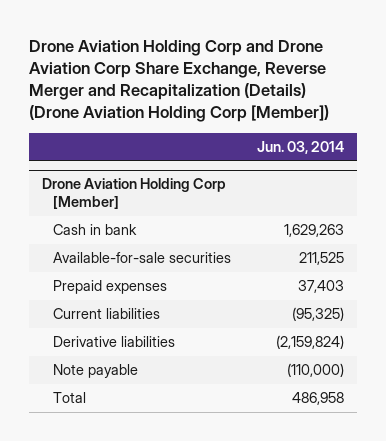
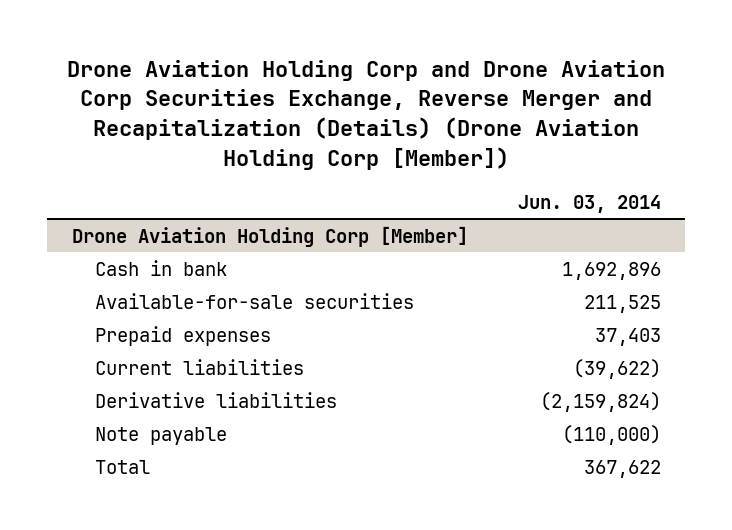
- Drone Aviation Holding Corp and Drone Aviation Corp Share Exchange, Reverse Merger and Recapitalization (Details) (Drone Aviation Holding Corp [Member])
+ Drone Aviation Holding Corp and Drone Aviation Corp Securities Exchange, Reverse Merger and Recapitalization (Details) (Drone Aviation Holding Corp [Member])
@ Drone Aviation Holding Corp [Member]
- Cash in bank | 1,629,263
+ Cash in bank | 1,692,896
- Current liabilities | (95,325)
+ Current liabilities | (39,622)
- Total | 486,958
+ Total | 367,622

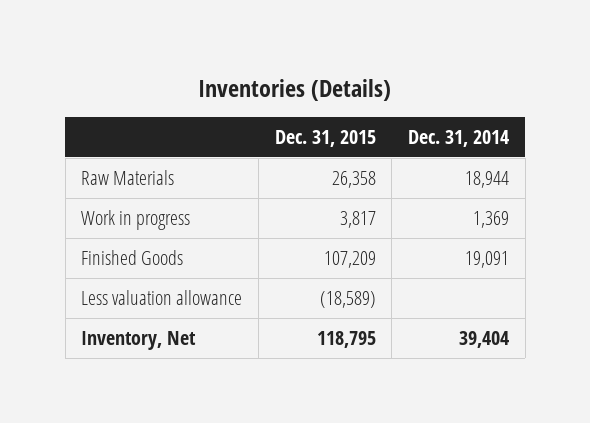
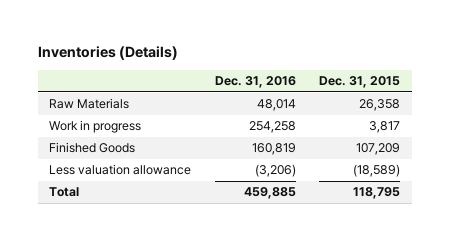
- | Dec. 31, 2015 | Dec. 31, 2014
+ | Dec. 31, 2016 | Dec. 31, 2015
- Inventory, Net | 118,795 | 39,404
+ Total | 459,885 | 118,795

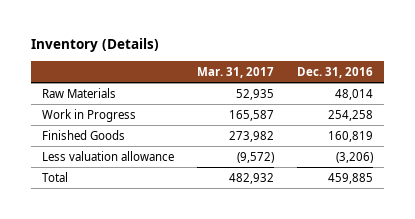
- Inventories (Details)
+ Inventory (Details)
- | Dec. 31, 2016 | Dec. 31, 2015
+ | Mar. 31, 2017 | Dec. 31, 2016
- Work in progress | 254,258 | 3,817
+ Work in Progress | 165,587 | 254,258

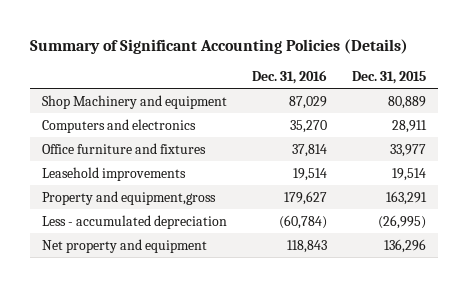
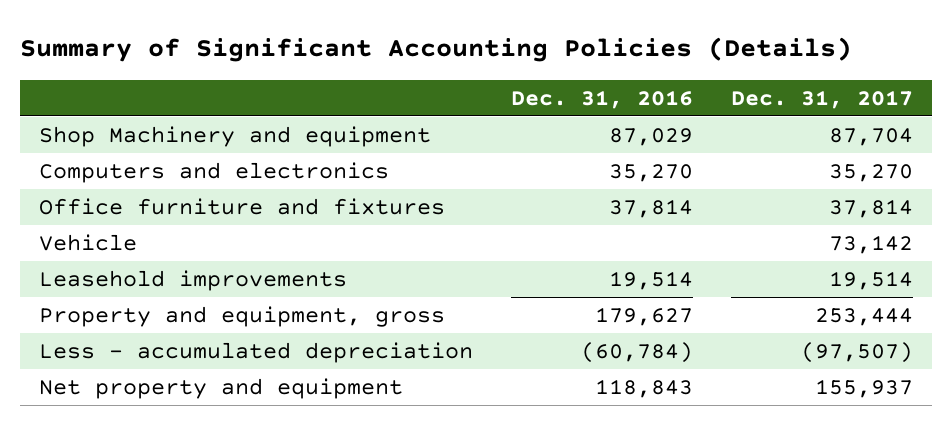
- | Dec. 31, 2016 | Dec. 31, 2015
+ | Dec. 31, 2016 | Dec. 31, 2017
+ Vehicle | | 73,142
- Property and equipment,gross | 179,627 | 163,291
+ Property and equipment, gross | 179,627 | 253,444

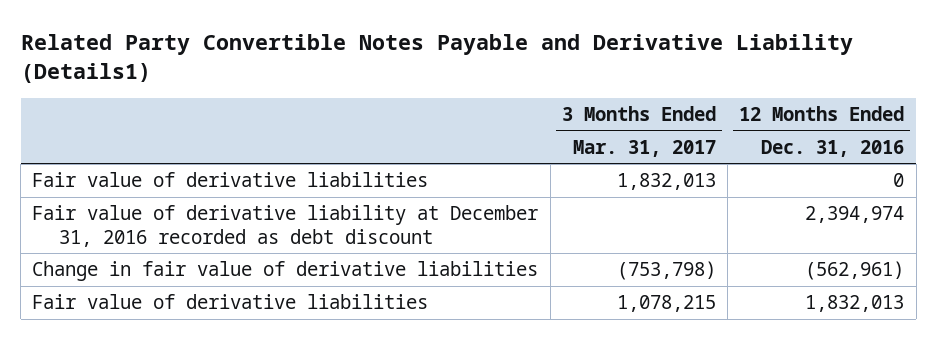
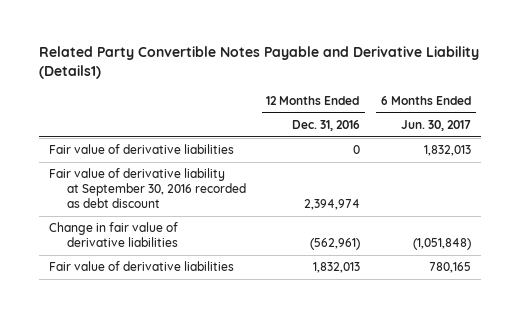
- | 3 Months Ended Mar. 31, 2017 | 12 Months Ended Dec. 31, 2016
+ | 12 Months Ended Dec. 31, 2016 | 6 Months Ended Jun. 30, 2017
- Fair value of derivative liability at December 31, 2016 recorded as debt discount | | 2,394,974
+ Fair value of derivative liability at September 30, 2016 recorded as debt discount | 2,394,974 |

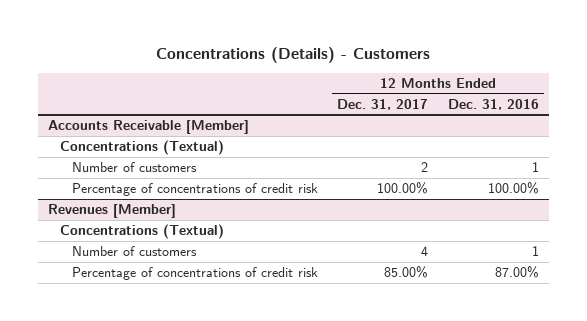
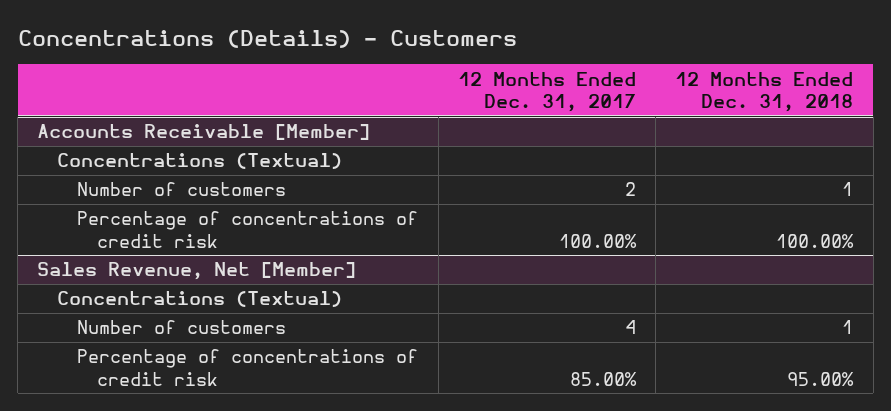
- | 12 Months Ended Dec. 31, 2017 | 12 Months Ended Dec. 31, 2016
+ | 12 Months Ended Dec. 31, 2017 | 12 Months Ended Dec. 31, 2018
- Revenues [Member]
+ Sales Revenue, Net [Member]

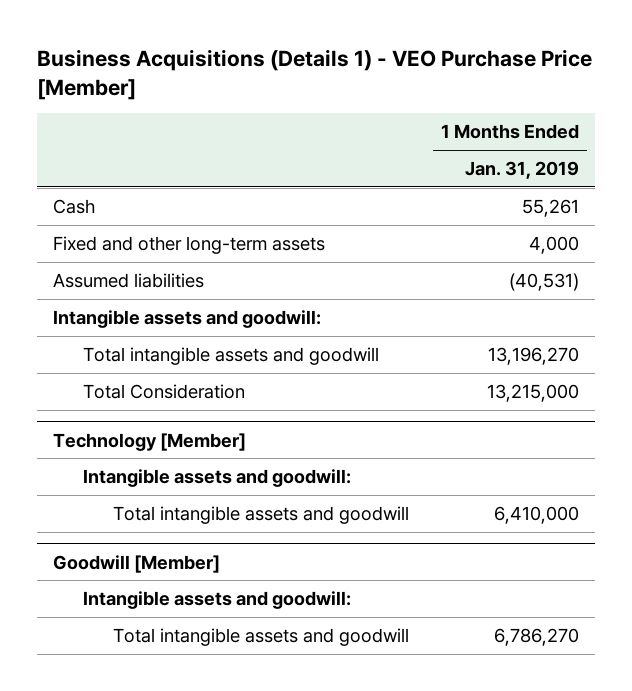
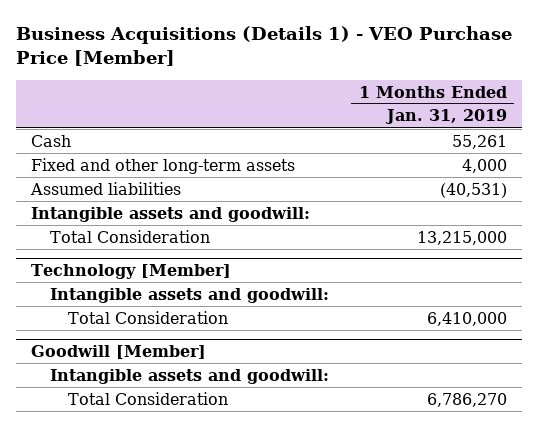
- Total intangible assets and goodwill | 13,196,270
@ Technology [Member]
- Total intangible assets and goodwill | 6,410,000
+ Total Consideration | 6,410,000
@ Goodwill [Member]
- Total intangible assets and goodwill | 6,786,270
+ Total Consideration | 6,786,270

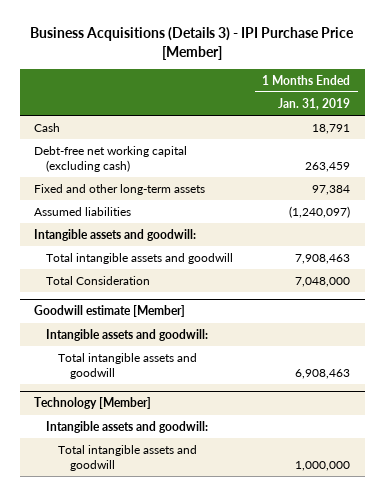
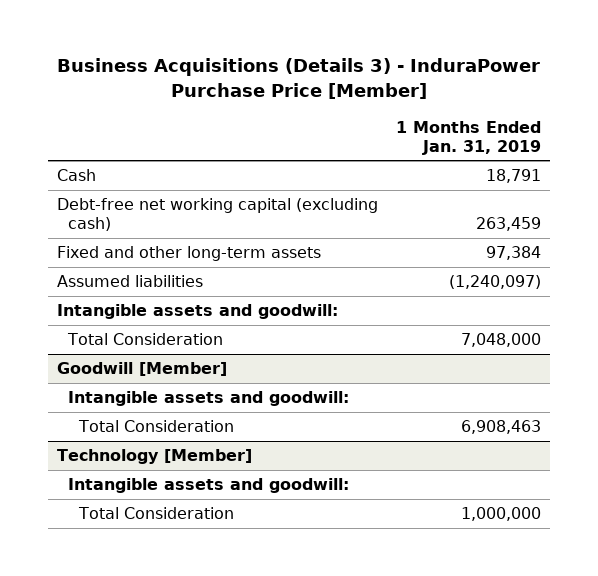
- Business Acquisitions (Details 3) - IPI Purchase Price [Member]
+ Business Acquisitions (Details 3) - InduraPower Purchase Price [Member]
- Total intangible assets and goodwill | 7,908,463
- Goodwill estimate [Member]
+ Goodwill [Member]
- Total intangible assets and goodwill | 6,908,463
+ Total Consideration | 6,908,463
@ Technology [Member]
- Total intangible assets and goodwill | 1,000,000
+ Total Consideration | 1,000,000

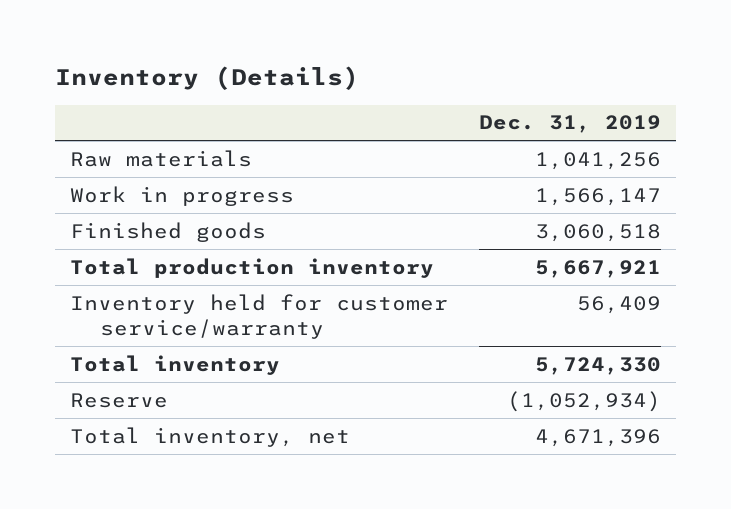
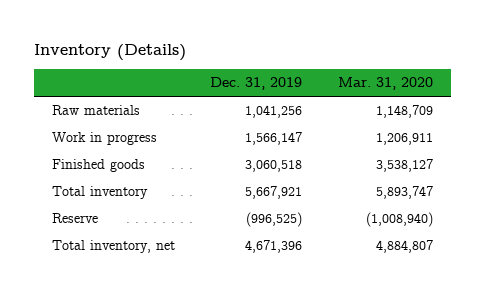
- | Dec. 31, 2019
+ | Dec. 31, 2019 | Mar. 31, 2020
- Total production inventory | 5,667,921
- Inventory held for customer service/warranty | 56,409
- Total inventory | 5,724,330
- Reserve | (1,052,934)
+ Total inventory | 5,667,921 | 5,893,747
+ Reserve | (996,525) | (1,008,940)

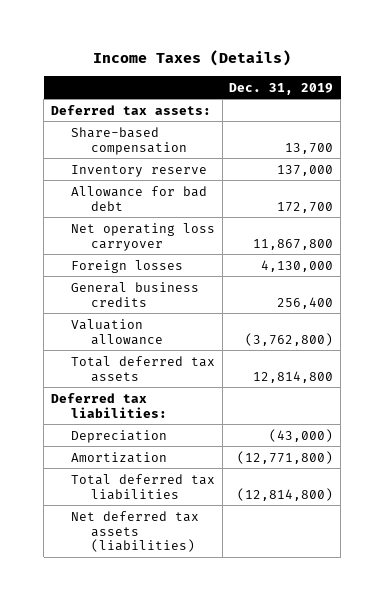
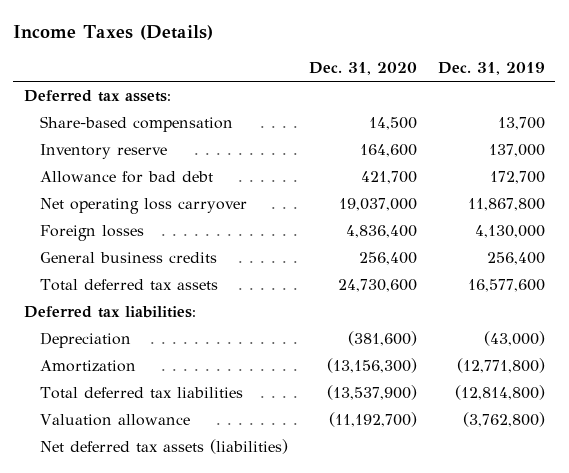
- | Dec. 31, 2019
+ | Dec. 31, 2020 | Dec. 31, 2019
- Total deferred tax assets | 12,814,800
+ Total deferred tax assets | 24,730,600 | 16,577,600
moved down: Valuation allowance | (11,192,700) | (3,762,800)

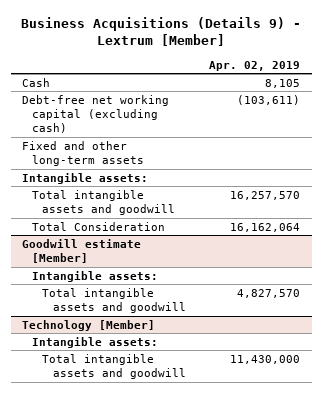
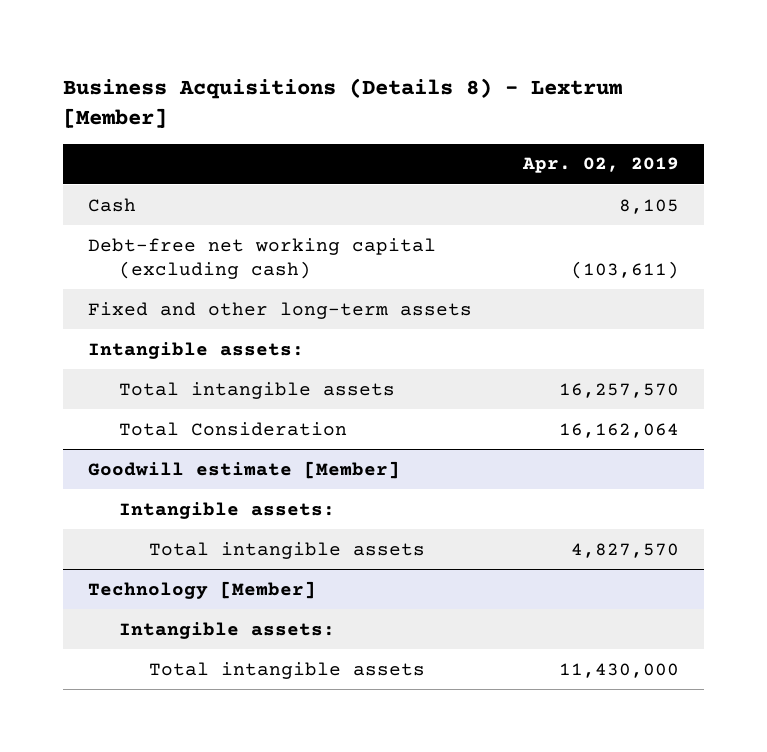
- Business Acquisitions (Details 9) - Lextrum [Member]
+ Business Acquisitions (Details 8) - Lextrum [Member]
- Total intangible assets and goodwill | 16,257,570
+ Total intangible assets | 16,257,570
@ Goodwill estimate [Member]
- Total intangible assets and goodwill | 4,827,570
+ Total intangible assets | 4,827,570
@ Technology [Member]
- Total intangible assets and goodwill | 11,430,000
+ Total intangible assets | 11,430,000

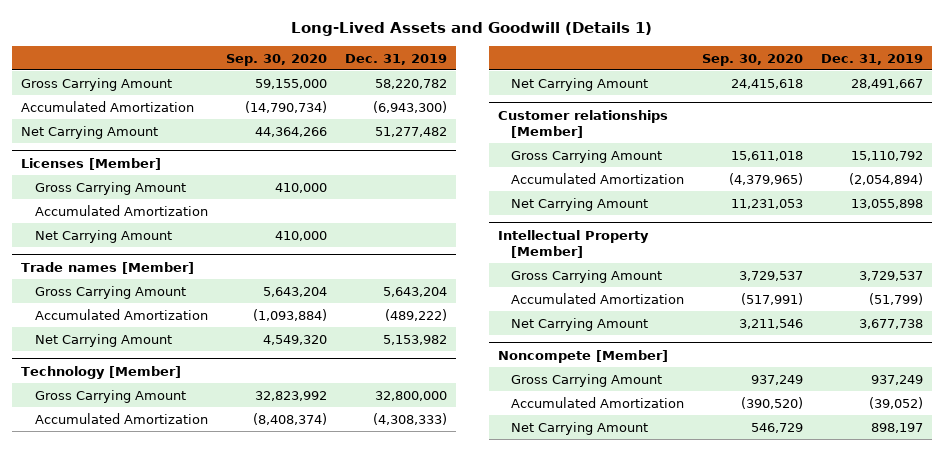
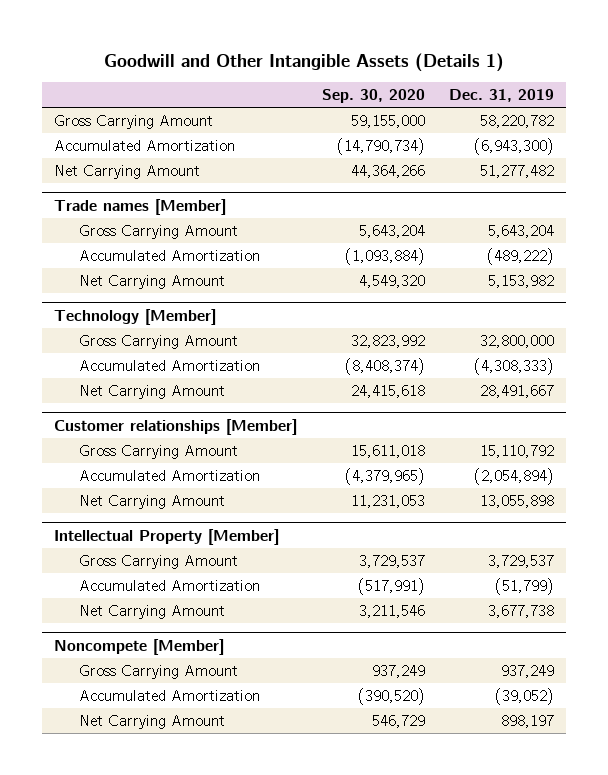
- Long-Lived Assets and Goodwill (Details 1)
+ Goodwill and Other Intangible Assets (Details 1)
- Licenses [Member]
- Gross Carrying Amount | 410,000 |
- Accumulated Amortization
- Net Carrying Amount | 410,000 |

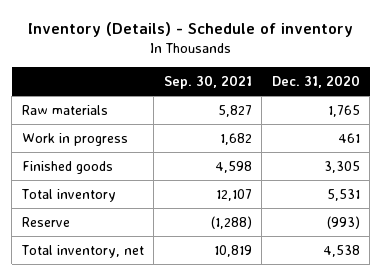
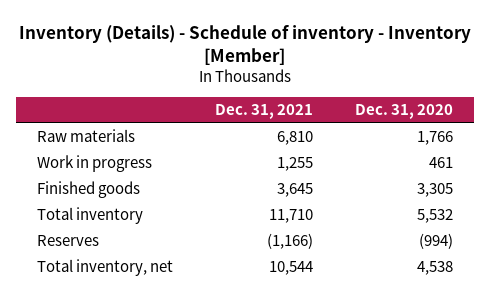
- Inventory (Details) - Schedule of inventory
+ Inventory (Details) - Schedule of inventory - Inventory [Member]
- | Sep. 30, 2021 | Dec. 31, 2020
+ | Dec. 31, 2021 | Dec. 31, 2020
- Raw materials | 5,827 | 1,765
+ Raw materials | 6,810 | 1,766
- Total inventory | 12,107 | 5,531
- Reserve | (1,288) | (993)
+ Total inventory | 11,710 | 5,532
+ Reserves | (1,166) | (994)

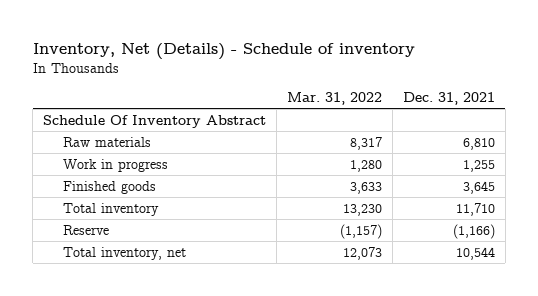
- Inventory (Details) - Schedule of inventory - Inventory [Member]
+ Inventory, Net (Details) - Schedule of inventory
- | Dec. 31, 2021 | Dec. 31, 2020
+ | Mar. 31, 2022 | Dec. 31, 2021
+ Schedule Of Inventory Abstract
- Reserves | (1,166) | (994)
+ Reserve | (1,157) | (1,166)

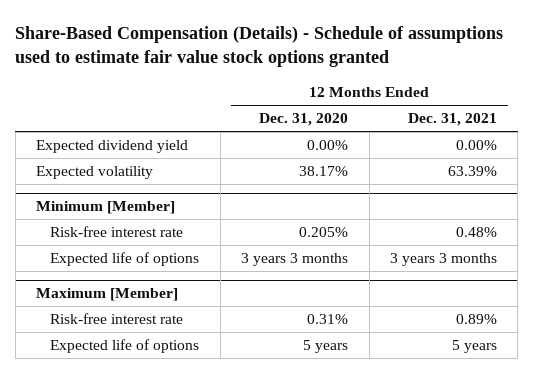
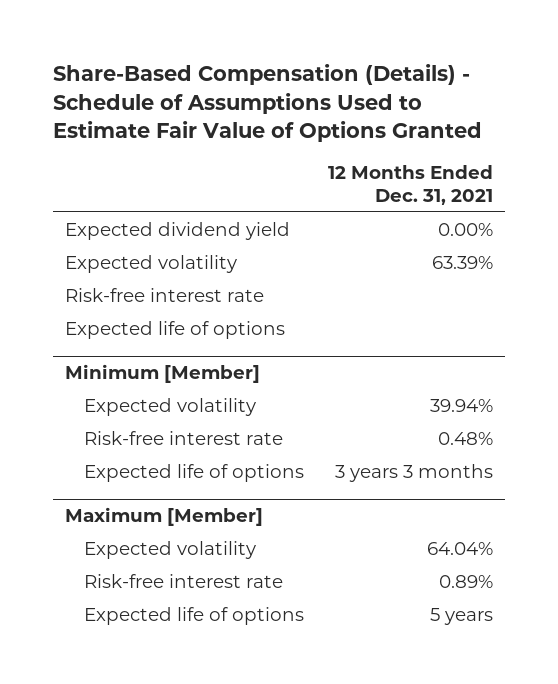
- Share-Based Compensation (Details) - Schedule of assumptions used to estimate fair value stock options granted
+ Share-Based Compensation (Details) - Schedule of Assumptions Used to Estimate Fair Value of Options Granted
- | 12 Months Ended Dec. 31, 2020 | 12 Months Ended Dec. 31, 2021
+ | 12 Months Ended Dec. 31, 2021
+ Risk-free interest rate
+ Expected life of options
@ Minimum [Member]
+ Expected volatility | 39.94%
@ Maximum [Member]
+ Expected volatility | 64.04%

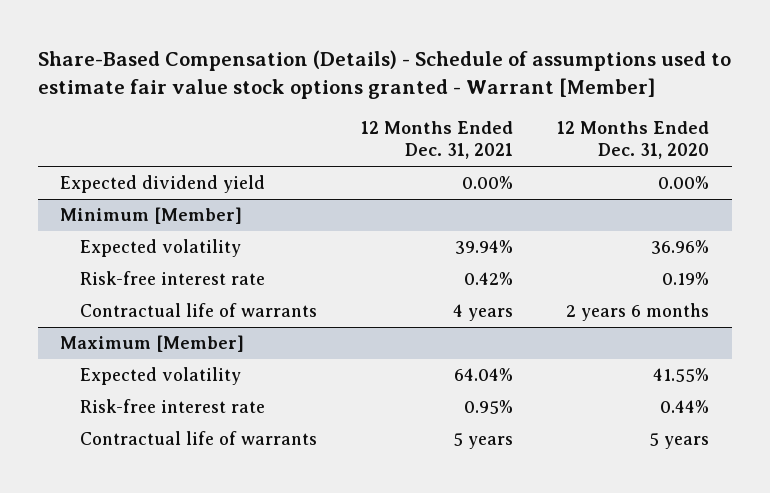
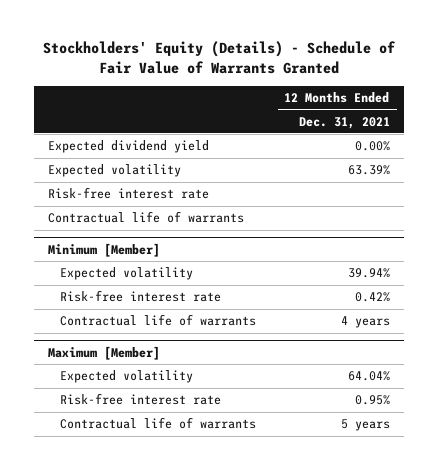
- Share-Based Compensation (Details) - Schedule of assumptions used to estimate fair value stock options granted - Warrant [Member]
+ Stockholders' Equity (Details) - Schedule of Fair Value of Warrants Granted
- | 12 Months Ended Dec. 31, 2021 | 12 Months Ended Dec. 31, 2020
+ | 12 Months Ended Dec. 31, 2021
+ Expected volatility | 63.39%
+ Risk-free interest rate
+ Contractual life of warrants

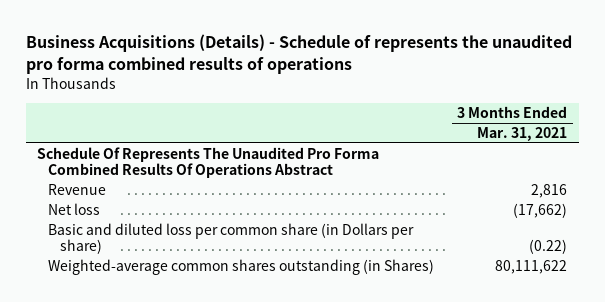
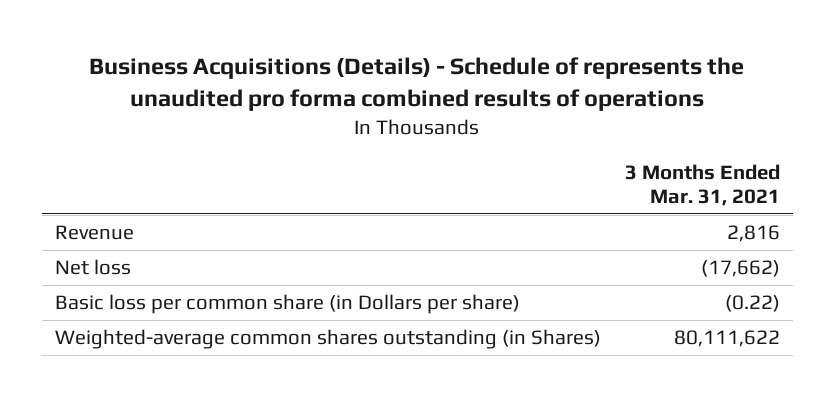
- Schedule Of Represents The Unaudited Pro Forma Combined Results Of Operations Abstract
- Basic and diluted loss per common share (in Dollars per share) | (0.22)
+ Basic loss per common share (in Dollars per share) | (0.22)

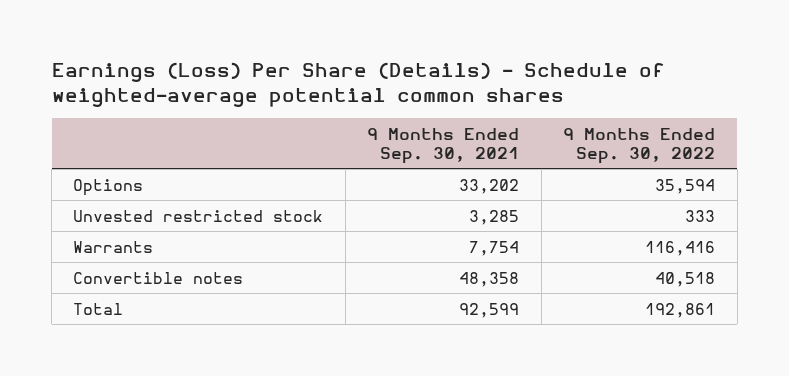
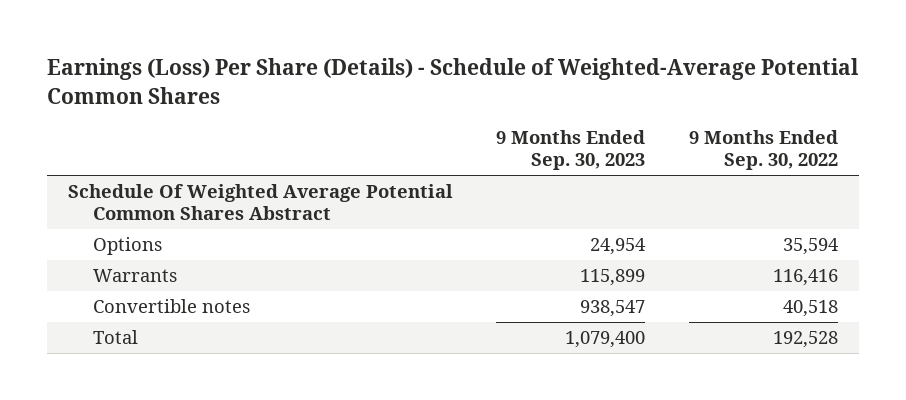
- Earnings (Loss) Per Share (Details) - Schedule of weighted-average potential common shares
+ Earnings (Loss) Per Share (Details) - Schedule of Weighted-Average Potential Common Shares
- | 9 Months Ended Sep. 30, 2021 | 9 Months Ended Sep. 30, 2022
+ | 9 Months Ended Sep. 30, 2023 | 9 Months Ended Sep. 30, 2022
+ Schedule Of Weighted Average Potential Common Shares Abstract
- Unvested restricted stock | 3,285 | 333
- Total | 92,599 | 192,861
+ Total | 1,079,400 | 192,528

